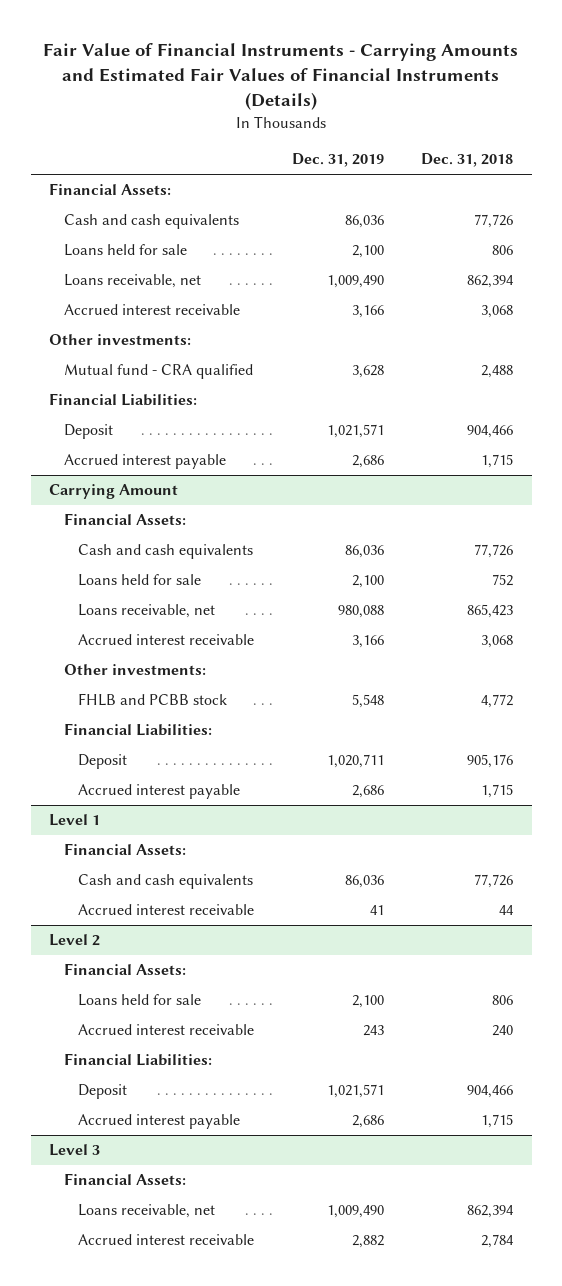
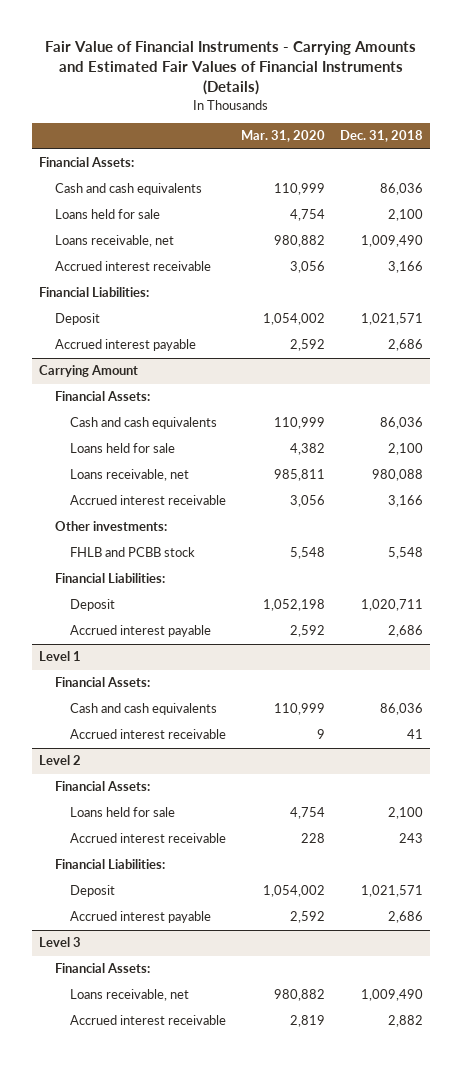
- | Dec. 31, 2019 | Dec. 31, 2018
+ | Mar. 31, 2020 | Dec. 31, 2018
- Cash and cash equivalents | 86,036 | 77,726
- Loans held for sale | 2,100 | 806
- Loans receivable, net | 1,009,490 | 862,394
- Accrued interest receivable | 3,166 | 3,068
- Other investments:
- Mutual fund - CRA qualified | 3,628 | 2,488
+ Cash and cash equivalents | 110,999 | 86,036
+ Loans held for sale | 4,754 | 2,100
+ Loans receivable, net | 980,882 | 1,009,490
+ Accrued interest receivable | 3,056 | 3,166
- Deposit | 1,021,571 | 904,466
- Accrued interest payable | 2,686 | 1,715
+ Deposit | 1,054,002 | 1,021,571
+ Accrued interest payable | 2,592 | 2,686
@ Carrying Amount
- Cash and cash equivalents | 86,036 | 77,726
- Loans held for sale | 2,100 | 752
- Loans receivable, net | 980,088 | 865,423
- Accrued interest receivable | 3,166 | 3,068
+ Cash and cash equivalents | 110,999 | 86,036
+ Loans held for sale | 4,382 | 2,100
+ Loans receivable, net | 985,811 | 980,088
+ Accrued interest receivable | 3,056 | 3,166
- FHLB and PCBB stock | 5,548 | 4,772
+ FHLB and PCBB stock | 5,548 | 5,548
- Deposit | 1,020,711 | 905,176
- Accrued interest payable | 2,686 | 1,715
+ Deposit | 1,052,198 | 1,020,711
+ Accrued interest payable | 2,592 | 2,686
@ Level 1
- Cash and cash equivalents | 86,036 | 77,726
- Accrued interest receivable | 41 | 44
+ Cash and cash equivalents | 110,999 | 86,036
+ Accrued interest receivable | 9 | 41
@ Level 2
- Loans held for sale | 2,100 | 806
- Accrued interest receivable | 243 | 240
+ Loans held for sale | 4,754 | 2,100
+ Accrued interest receivable | 228 | 243
- Deposit | 1,021,571 | 904,466
- Accrued interest payable | 2,686 | 1,715
+ Deposit | 1,054,002 | 1,021,571
+ Accrued interest payable | 2,592 | 2,686
@ Level 3
- Loans receivable, net | 1,009,490 | 862,394
- Accrued interest receivable | 2,882 | 2,784
+ Loans receivable, net | 980,882 | 1,009,490
+ Accrued interest receivable | 2,819 | 2,882

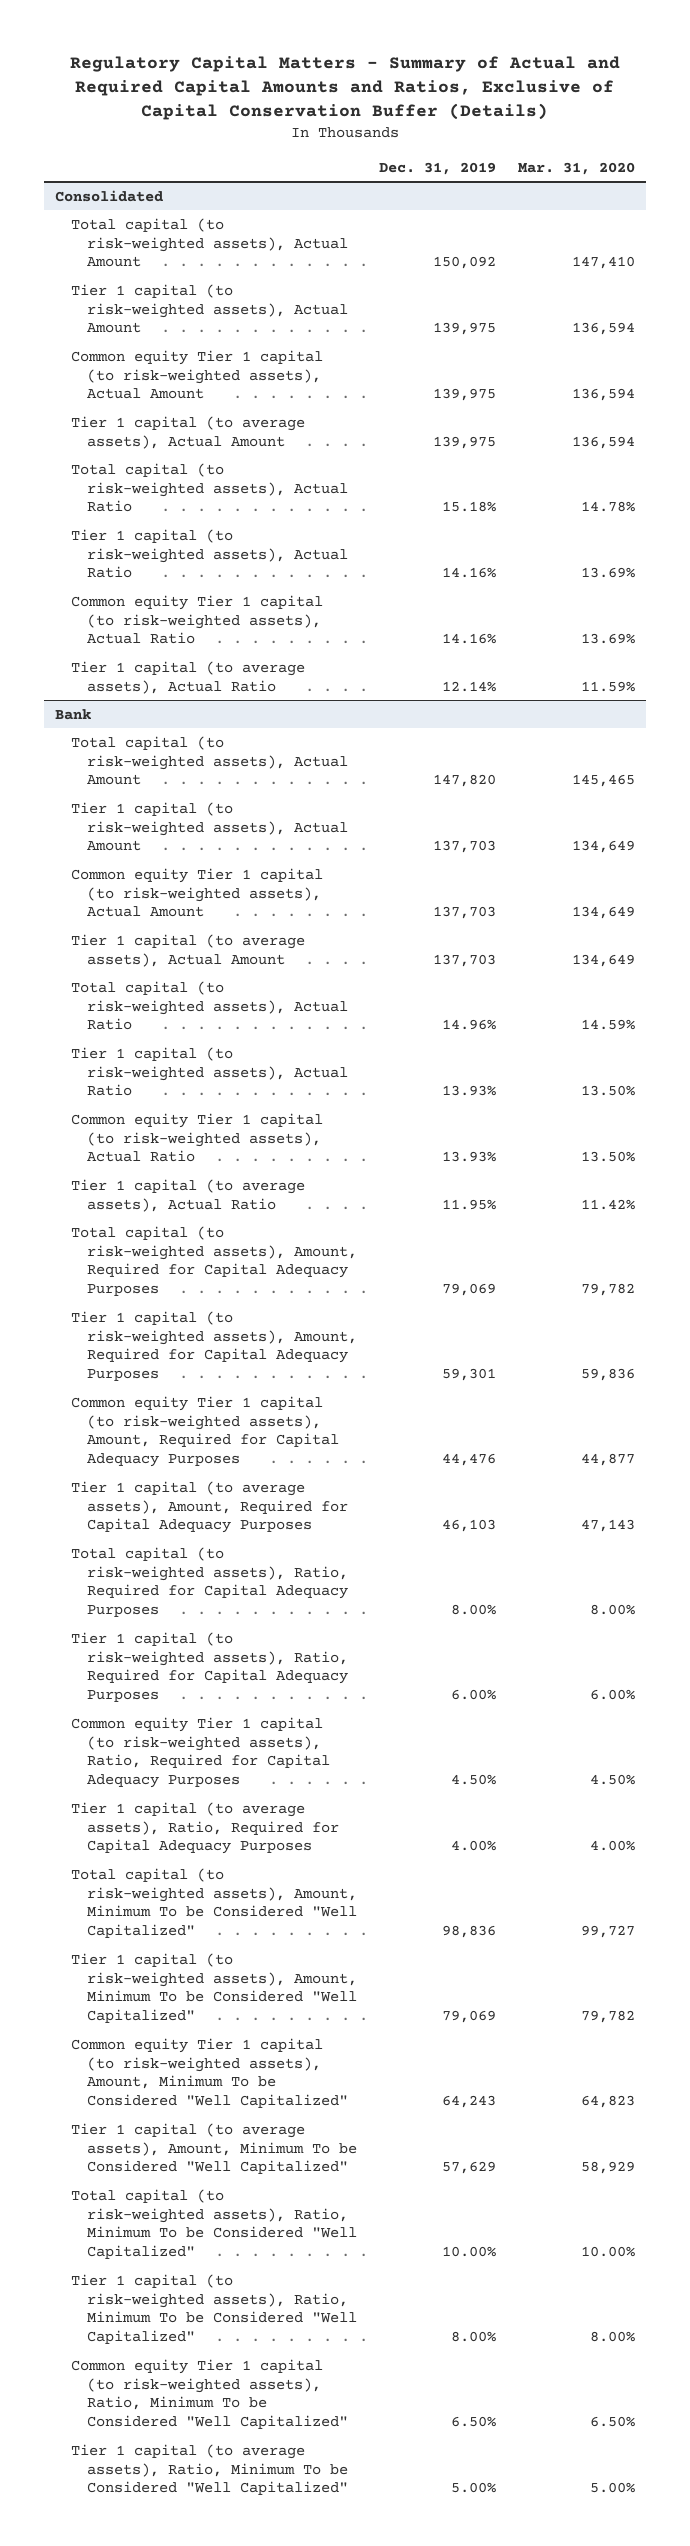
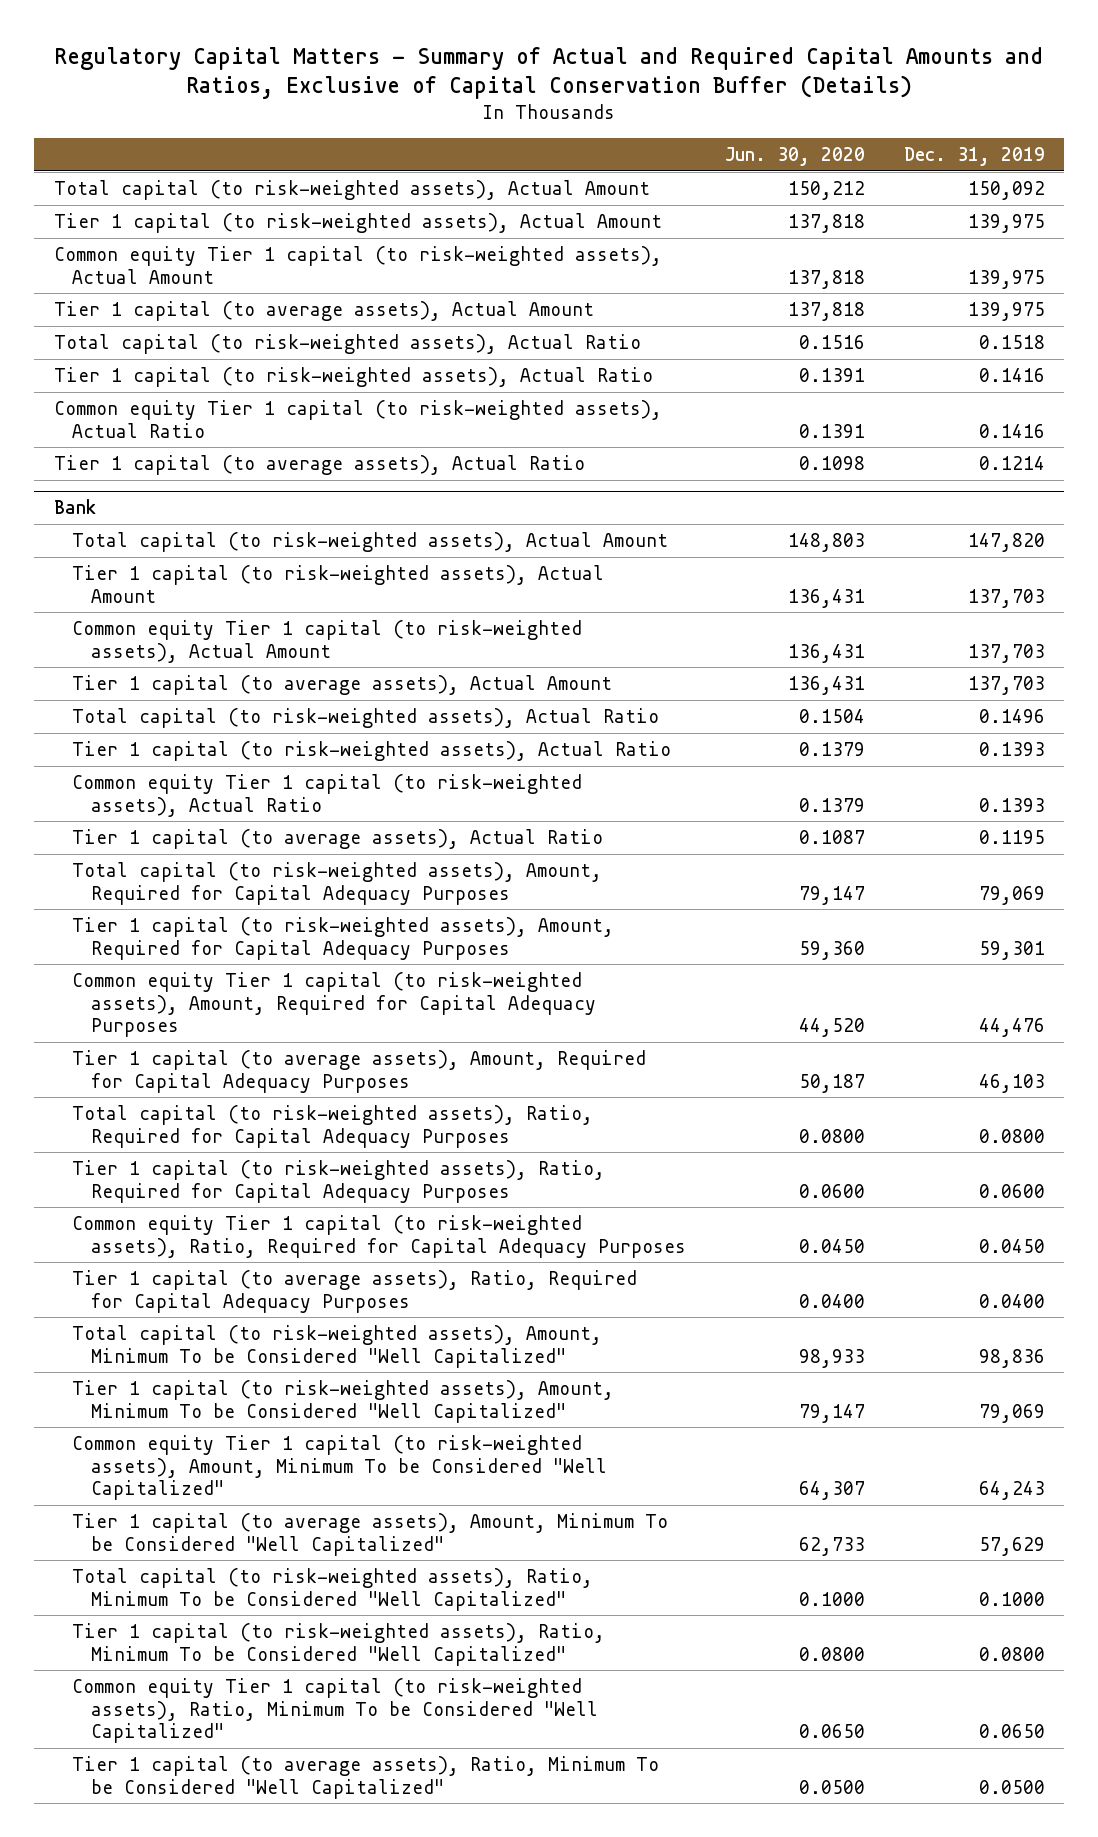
- | Dec. 31, 2019 | Mar. 31, 2020
+ | Jun. 30, 2020 | Dec. 31, 2019
- Consolidated
- Total capital (to risk-weighted assets), Actual Ratio | 15.18% | 14.78%
- Tier 1 capital (to risk-weighted assets), Actual Ratio | 14.16% | 13.69%
- Common equity Tier 1 capital (to risk-weighted assets), Actual Ratio | 14.16% | 13.69%
- Tier 1 capital (to average assets), Actual Ratio | 12.14% | 11.59%
+ Total capital (to risk-weighted assets), Actual Ratio | 0.1516 | 0.1518
+ Tier 1 capital (to risk-weighted assets), Actual Ratio | 0.1391 | 0.1416
+ Common equity Tier 1 capital (to risk-weighted assets), Actual Ratio | 0.1391 | 0.1416
+ Tier 1 capital (to average assets), Actual Ratio | 0.1098 | 0.1214
@ Bank
- Total capital (to risk-weighted assets), Actual Ratio | 14.96% | 14.59%
- Tier 1 capital (to risk-weighted assets), Actual Ratio | 13.93% | 13.50%
- Common equity Tier 1 capital (to risk-weighted assets), Actual Ratio | 13.93% | 13.50%
- Tier 1 capital (to average assets), Actual Ratio | 11.95% | 11.42%
+ Total capital (to risk-weighted assets), Actual Ratio | 0.1504 | 0.1496
+ Tier 1 capital (to risk-weighted assets), Actual Ratio | 0.1379 | 0.1393
+ Common equity Tier 1 capital (to risk-weighted assets), Actual Ratio | 0.1379 | 0.1393
+ Tier 1 capital (to average assets), Actual Ratio | 0.1087 | 0.1195
- Total capital (to risk-weighted assets), Ratio, Required for Capital Adequacy Purposes | 8.00% | 8.00%
- Tier 1 capital (to risk-weighted assets), Ratio, Required for Capital Adequacy Purposes | 6.00% | 6.00%
- Common equity Tier 1 capital (to risk-weighted assets), Ratio, Required for Capital Adequacy Purposes | 4.50% | 4.50%
- Tier 1 capital (to average assets), Ratio, Required for Capital Adequacy Purposes | 4.00% | 4.00%
+ Total capital (to risk-weighted assets), Ratio, Required for Capital Adequacy Purposes | 0.0800 | 0.0800
+ Tier 1 capital (to risk-weighted assets), Ratio, Required for Capital Adequacy Purposes | 0.0600 | 0.0600
+ Common equity Tier 1 capital (to risk-weighted assets), Ratio, Required for Capital Adequacy Purposes | 0.0450 | 0.0450
+ Tier 1 capital (to average assets), Ratio, Required for Capital Adequacy Purposes | 0.0400 | 0.0400
- Total capital (to risk-weighted assets), Ratio, Minimum To be Considered "Well Capitalized" | 10.00% | 10.00%
- Tier 1 capital (to risk-weighted assets), Ratio, Minimum To be Considered "Well Capitalized" | 8.00% | 8.00%
- Common equity Tier 1 capital (to risk-weighted assets), Ratio, Minimum To be Considered "Well Capitalized" | 6.50% | 6.50%
- Tier 1 capital (to average assets), Ratio, Minimum To be Considered "Well Capitalized" | 5.00% | 5.00%
+ Total capital (to risk-weighted assets), Ratio, Minimum To be Considered "Well Capitalized" | 0.1000 | 0.1000
+ Tier 1 capital (to risk-weighted assets), Ratio, Minimum To be Considered "Well Capitalized" | 0.0800 | 0.0800
+ Common equity Tier 1 capital (to risk-weighted assets), Ratio, Minimum To be Considered "Well Capitalized" | 0.0650 | 0.0650
+ Tier 1 capital (to average assets), Ratio, Minimum To be Considered "Well Capitalized" | 0.0500 | 0.0500

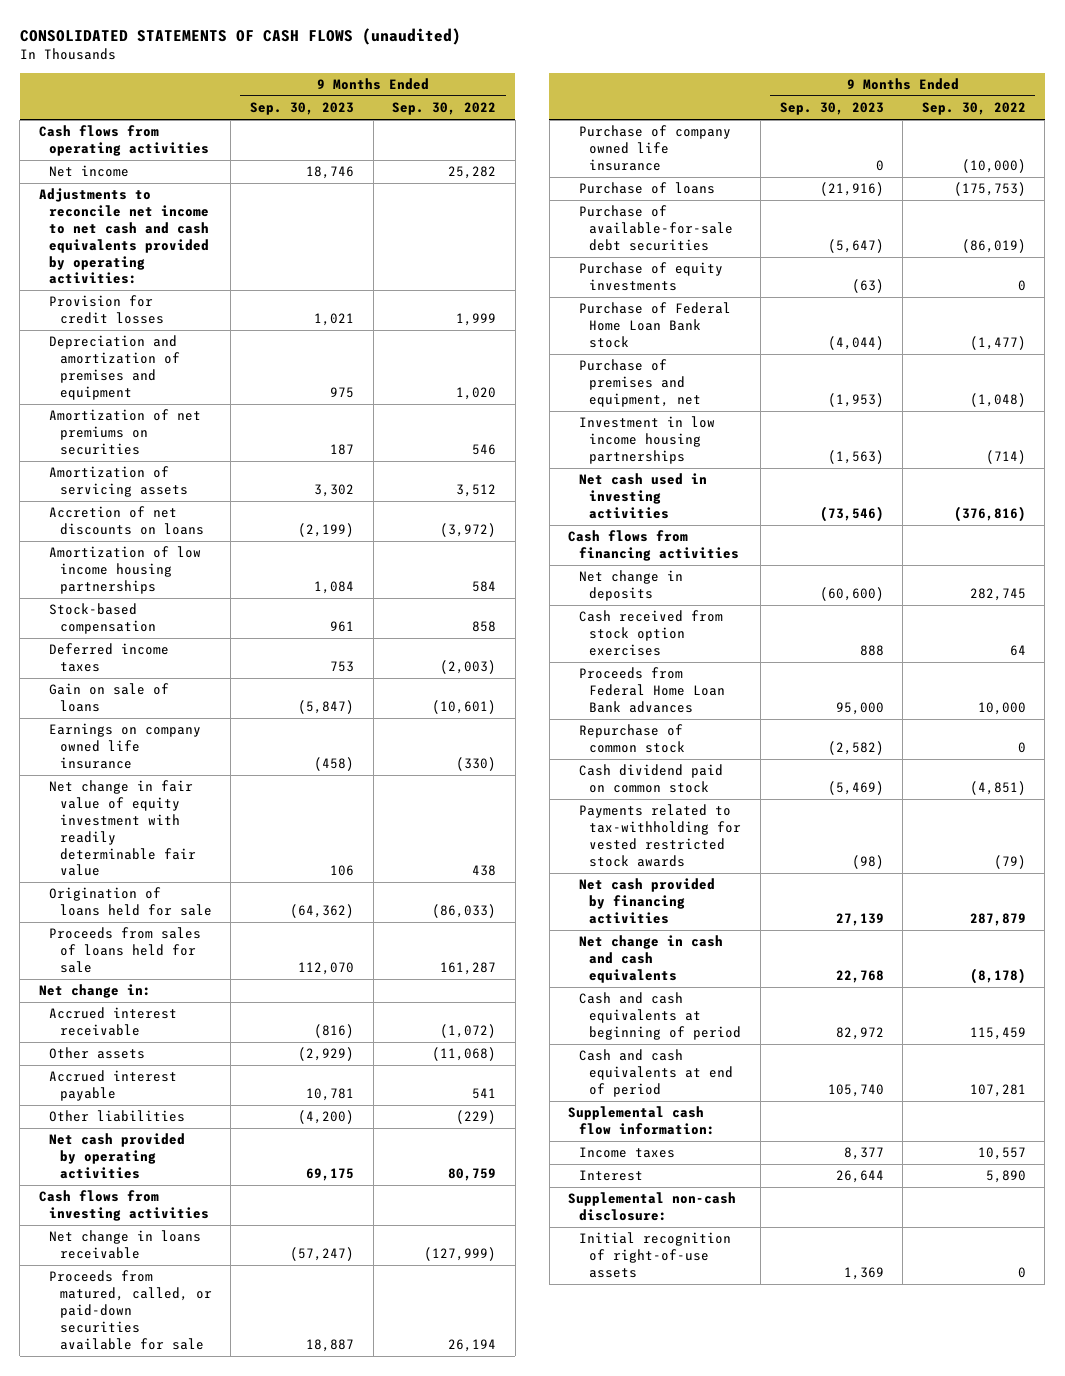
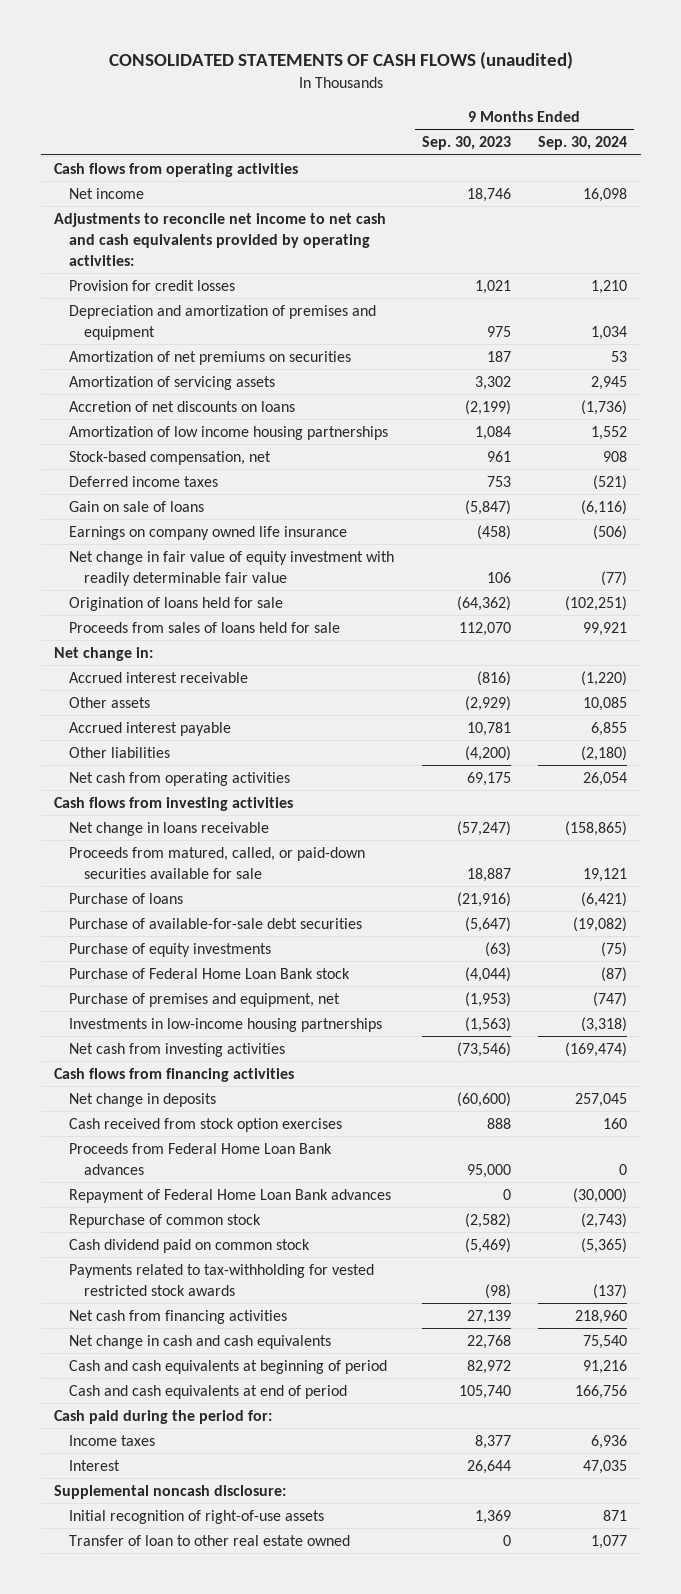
- | 9 Months Ended Sep. 30, 2023 | 9 Months Ended Sep. 30, 2022
+ | 9 Months Ended Sep. 30, 2023 | 9 Months Ended Sep. 30, 2024
- Stock-based compensation | 961 | 858
+ Stock-based compensation, net | 961 | 908
- Net cash provided by operating activities | 69,175 | 80,759
+ Net cash from operating activities | 69,175 | 26,054
- Purchase of company owned life insurance | 0 | (10,000)
- Investment in low income housing partnerships | (1,563) | (714)
- Net cash used in investing activities | (73,546) | (376,816)
+ Investments in low-income housing partnerships | (1,563) | (3,318)
+ Net cash from investing activities | (73,546) | (169,474)
+ Repayment of Federal Home Loan Bank advances | 0 | (30,000)
- Net cash provided by financing activities | 27,139 | 287,879
+ Net cash from financing activities | 27,139 | 218,960
- Supplemental cash flow information:
+ Cash paid during the period for:
- Supplemental non-cash disclosure:
+ Supplemental noncash disclosure:
+ Transfer of loan to other real estate owned | 0 | 1,077

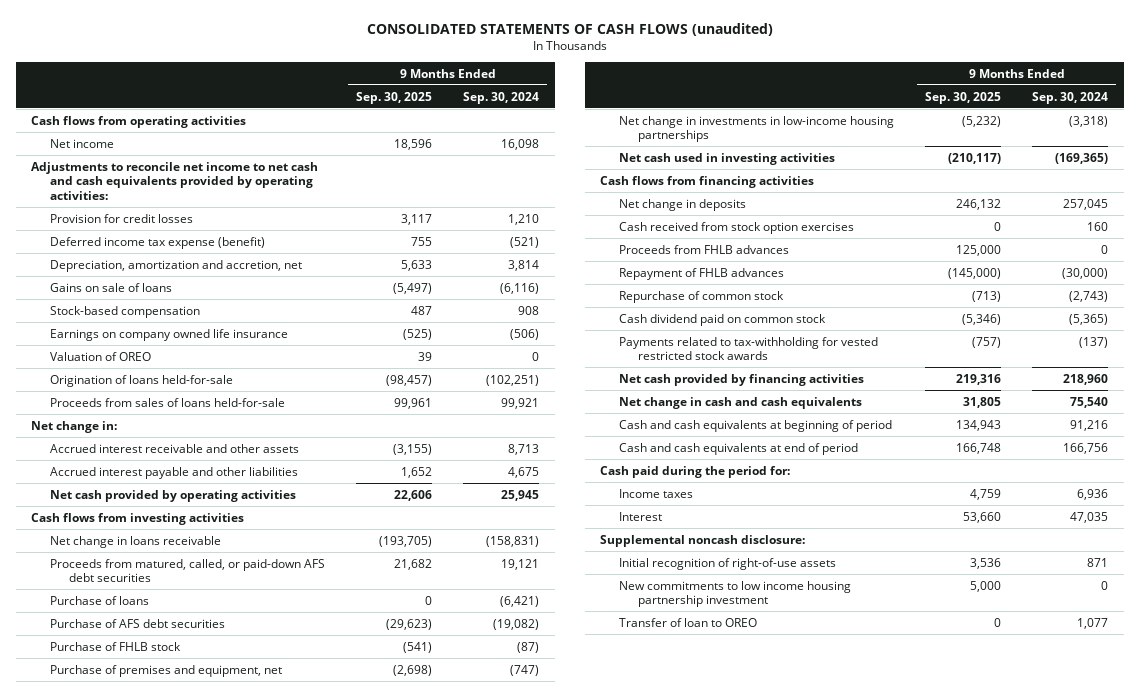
- | 9 Months Ended Sep. 30, 2023 | 9 Months Ended Sep. 30, 2024
+ | 9 Months Ended Sep. 30, 2025 | 9 Months Ended Sep. 30, 2024
- Depreciation and amortization of premises and equipment | 975 | 1,034
- Amortization of net premiums on securities | 187 | 53
- Amortization of servicing assets | 3,302 | 2,945
- Accretion of net discounts on loans | (2,199) | (1,736)
- Amortization of low income housing partnerships | 1,084 | 1,552
- Stock-based compensation, net | 961 | 908
- Deferred income taxes | 753 | (521)
- Gain on sale of loans | (5,847) | (6,116)
+ Deferred income tax expense (benefit) | 755 | (521)
+ Depreciation, amortization and accretion, net | 5,633 | 3,814
+ Gains on sale of loans | (5,497) | (6,116)
+ Stock-based compensation | 487 | 908
- Net change in fair value of equity investment with readily determinable fair value | 106 | (77)
- Origination of loans held for sale | (64,362) | (102,251)
- Proceeds from sales of loans held for sale | 112,070 | 99,921
+ Valuation of OREO | 39 | 0
+ Origination of loans held-for-sale | (98,457) | (102,251)
+ Proceeds from sales of loans held-for-sale | 99,961 | 99,921
- Accrued interest receivable | (816) | (1,220)
- Other assets | (2,929) | 10,085
- Accrued interest payable | 10,781 | 6,855
- Other liabilities | (4,200) | (2,180)
- Net cash from operating activities | 69,175 | 26,054
+ Accrued interest receivable and other assets | (3,155) | 8,713
+ Accrued interest payable and other liabilities | 1,652 | 4,675
+ Net cash provided by operating activities | 22,606 | 25,945
- Net change in loans receivable | (57,247) | (158,865)
- Proceeds from matured, called, or paid-down securities available for sale | 18,887 | 19,121
+ Net change in loans receivable | (193,705) | (158,831)
+ Proceeds from matured, called, or paid-down AFS debt securities | 21,682 | 19,121
- Purchase of available-for-sale debt securities | (5,647) | (19,082)
- Purchase of equity investments | (63) | (75)
- Purchase of Federal Home Loan Bank stock | (4,044) | (87)
+ Purchase of AFS debt securities | (29,623) | (19,082)
+ Purchase of FHLB stock | (541) | (87)
- Investments in low-income housing partnerships | (1,563) | (3,318)
- Net cash from investing activities | (73,546) | (169,474)
+ Net change in investments in low-income housing partnerships | (5,232) | (3,318)
+ Net cash used in investing activities | (210,117) | (169,365)
- Proceeds from Federal Home Loan Bank advances | 95,000 | 0
- Repayment of Federal Home Loan Bank advances | 0 | (30,000)
+ Proceeds from FHLB advances | 125,000 | 0
+ Repayment of FHLB advances | (145,000) | (30,000)
- Net cash from financing activities | 27,139 | 218,960
+ Net cash provided by financing activities | 219,316 | 218,960
- Transfer of loan to other real estate owned | 0 | 1,077
+ New commitments to low income housing partnership investment | 5,000 | 0
+ Transfer of loan to OREO | 0 | 1,077

